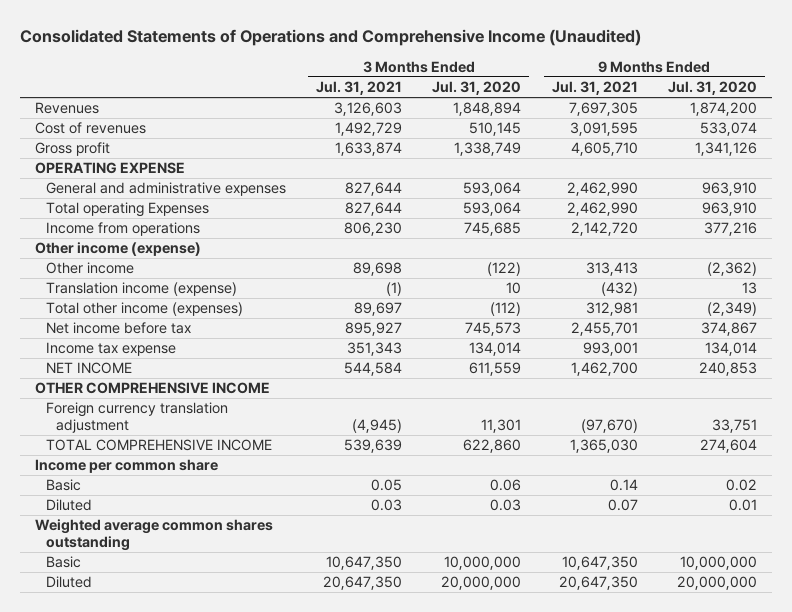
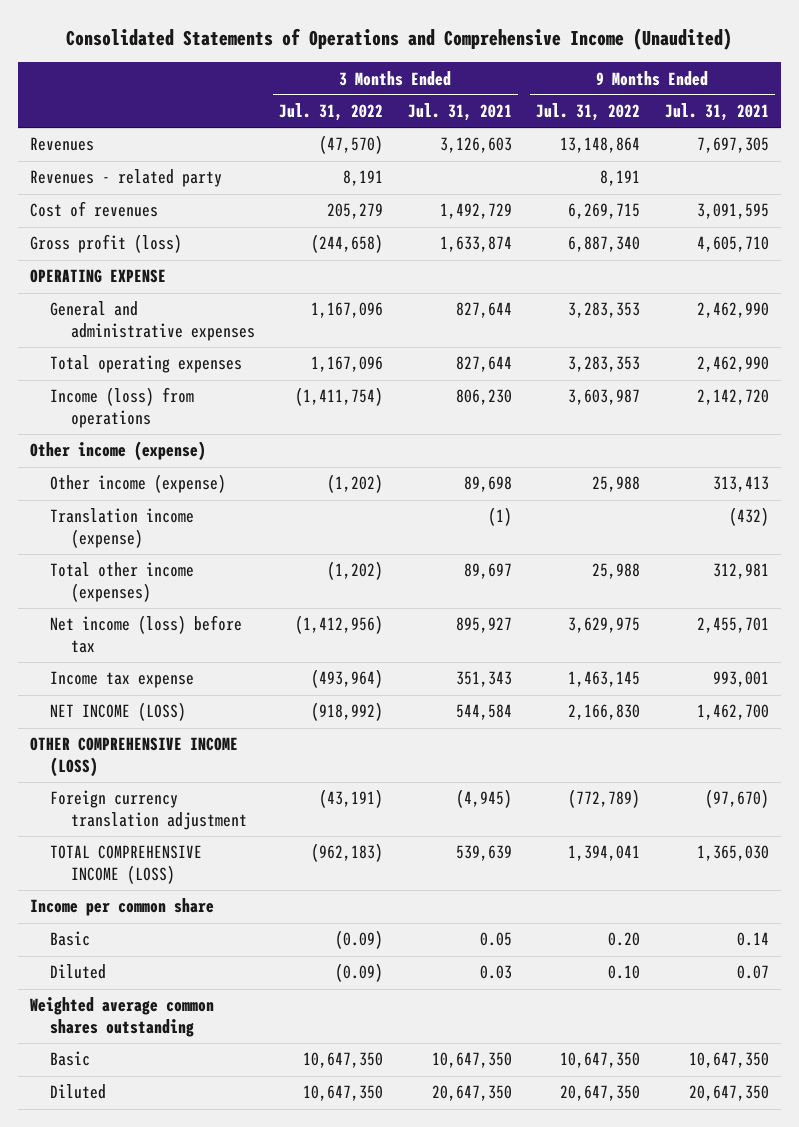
- | 3 Months Ended Jul. 31, 2021 | 3 Months Ended Jul. 31, 2020 | 9 Months Ended Jul. 31, 2021 | 9 Months Ended Jul. 31, 2020
+ | 3 Months Ended Jul. 31, 2022 | 3 Months Ended Jul. 31, 2021 | 9 Months Ended Jul. 31, 2022 | 9 Months Ended Jul. 31, 2021
+ Revenues - related party | 8,191 | | 8,191 |
- Gross profit | 1,633,874 | 1,338,749 | 4,605,710 | 1,341,126
+ Gross profit (loss) | (244,658) | 1,633,874 | 6,887,340 | 4,605,710
- Total operating Expenses | 827,644 | 593,064 | 2,462,990 | 963,910
- Income from operations | 806,230 | 745,685 | 2,142,720 | 377,216
+ Total operating expenses | 1,167,096 | 827,644 | 3,283,353 | 2,462,990
+ Income (loss) from operations | (1,411,754) | 806,230 | 3,603,987 | 2,142,720
- Other income | 89,698 | (122) | 313,413 | (2,362)
+ Other income (expense) | (1,202) | 89,698 | 25,988 | 313,413
- Net income before tax | 895,927 | 745,573 | 2,455,701 | 374,867
+ Net income (loss) before tax | (1,412,956) | 895,927 | 3,629,975 | 2,455,701
- NET INCOME | 544,584 | 611,559 | 1,462,700 | 240,853
- OTHER COMPREHENSIVE INCOME
+ NET INCOME (LOSS) | (918,992) | 544,584 | 2,166,830 | 1,462,700
+ OTHER COMPREHENSIVE INCOME (LOSS)
- TOTAL COMPREHENSIVE INCOME | 539,639 | 622,860 | 1,365,030 | 274,604
+ TOTAL COMPREHENSIVE INCOME (LOSS) | (962,183) | 539,639 | 1,394,041 | 1,365,030

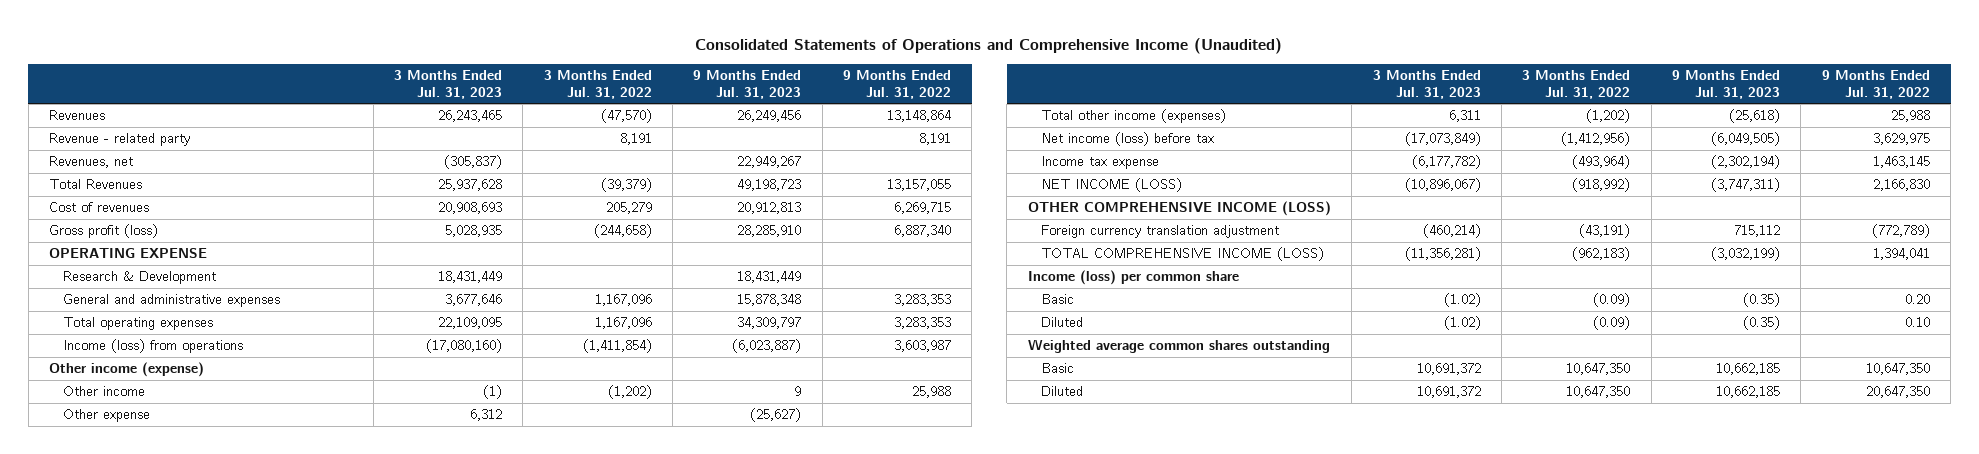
- | 3 Months Ended Jul. 31, 2022 | 3 Months Ended Jul. 31, 2021 | 9 Months Ended Jul. 31, 2022 | 9 Months Ended Jul. 31, 2021
+ | 3 Months Ended Jul. 31, 2023 | 3 Months Ended Jul. 31, 2022 | 9 Months Ended Jul. 31, 2023 | 9 Months Ended Jul. 31, 2022
- Revenues - related party | 8,191 | | 8,191 |
+ Revenue - related party | | 8,191 | | 8,191
+ Revenues, net | (305,837) | | 22,949,267 |
+ Total Revenues | 25,937,628 | (39,379) | 49,198,723 | 13,157,055
+ Research & Development | 18,431,449 | | 18,431,449 |
- Income (loss) from operations | (1,411,754) | 806,230 | 3,603,987 | 2,142,720
+ Income (loss) from operations | (17,080,160) | (1,411,854) | (6,023,887) | 3,603,987
- Other income (expense) | (1,202) | 89,698 | 25,988 | 313,413
- Translation income (expense) | | (1) | | (432)
+ Other income | (1) | (1,202) | 9 | 25,988
+ Other expense | 6,312 | | (25,627) |
- Income per common share
+ Income (loss) per common share

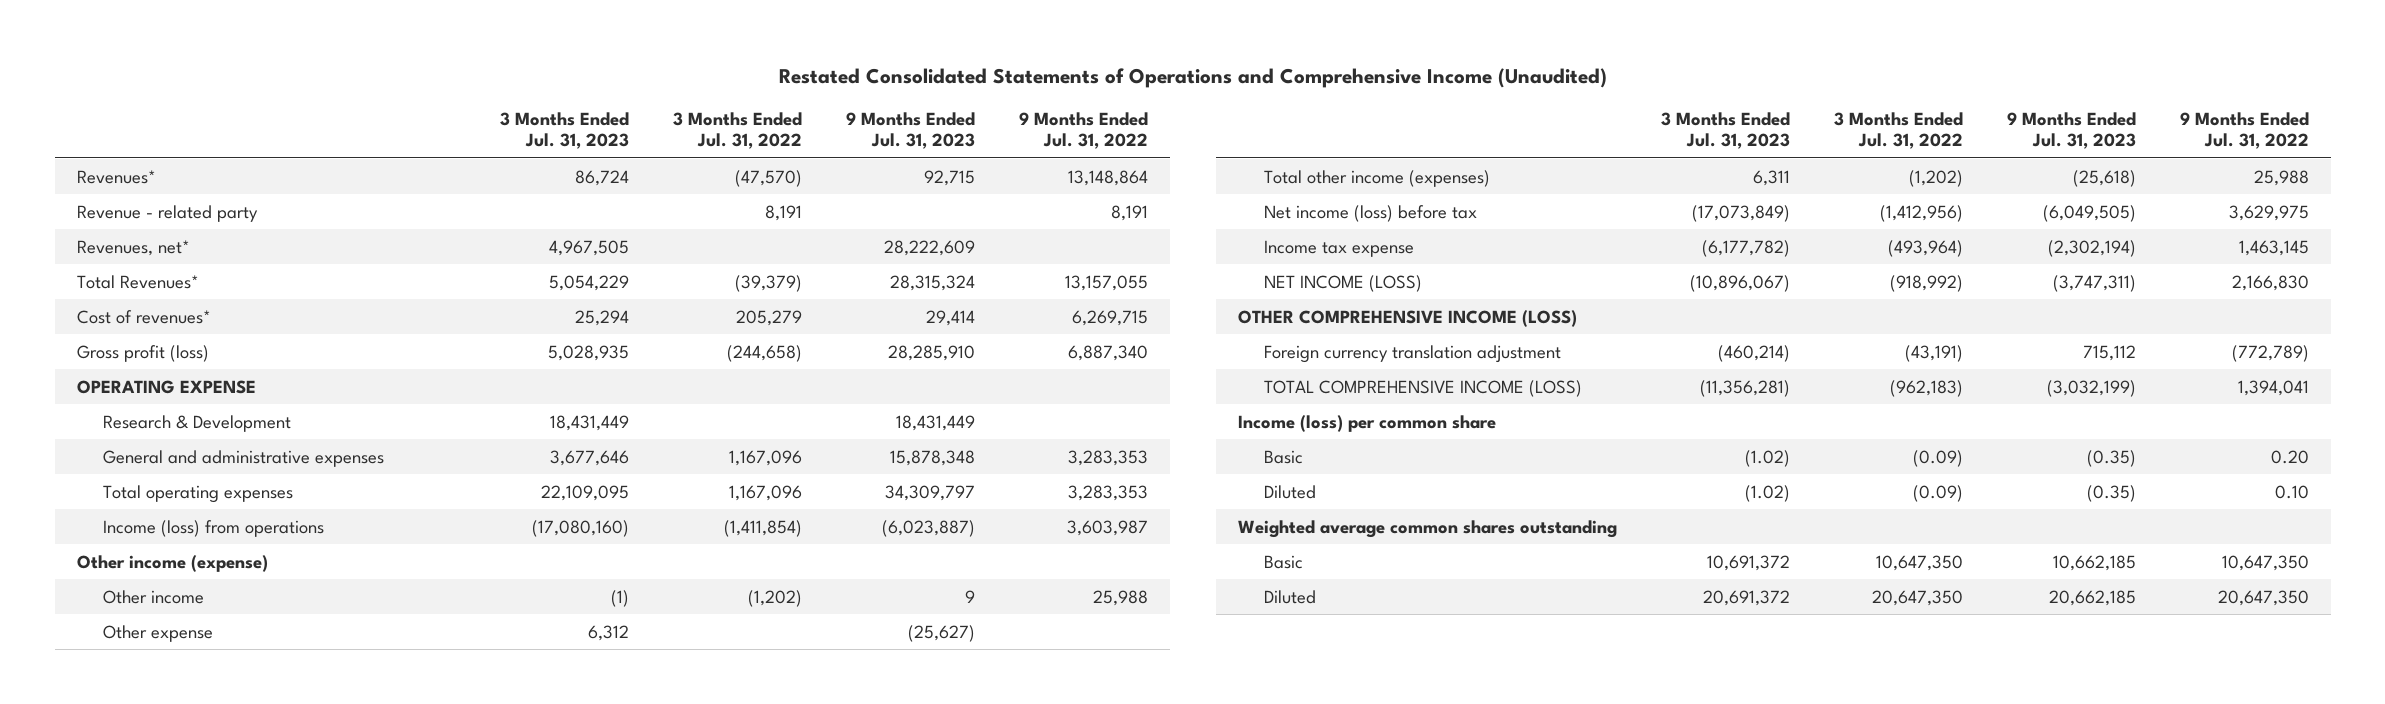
- Consolidated Statements of Operations and Comprehensive Income (Unaudited)
+ Restated Consolidated Statements of Operations and Comprehensive Income (Unaudited)
- Revenues | 26,243,465 | (47,570) | 26,249,456 | 13,148,864
+ Revenues* | 86,724 | (47,570) | 92,715 | 13,148,864
- Revenues, net | (305,837) | | 22,949,267 |
- Total Revenues | 25,937,628 | (39,379) | 49,198,723 | 13,157,055
- Cost of revenues | 20,908,693 | 205,279 | 20,912,813 | 6,269,715
+ Revenues, net* | 4,967,505 | | 28,222,609 |
+ Total Revenues* | 5,054,229 | (39,379) | 28,315,324 | 13,157,055
+ Cost of revenues* | 25,294 | 205,279 | 29,414 | 6,269,715
- Diluted | 10,691,372 | 10,647,350 | 10,662,185 | 20,647,350
+ Diluted | 20,691,372 | 20,647,350 | 20,662,185 | 20,647,350

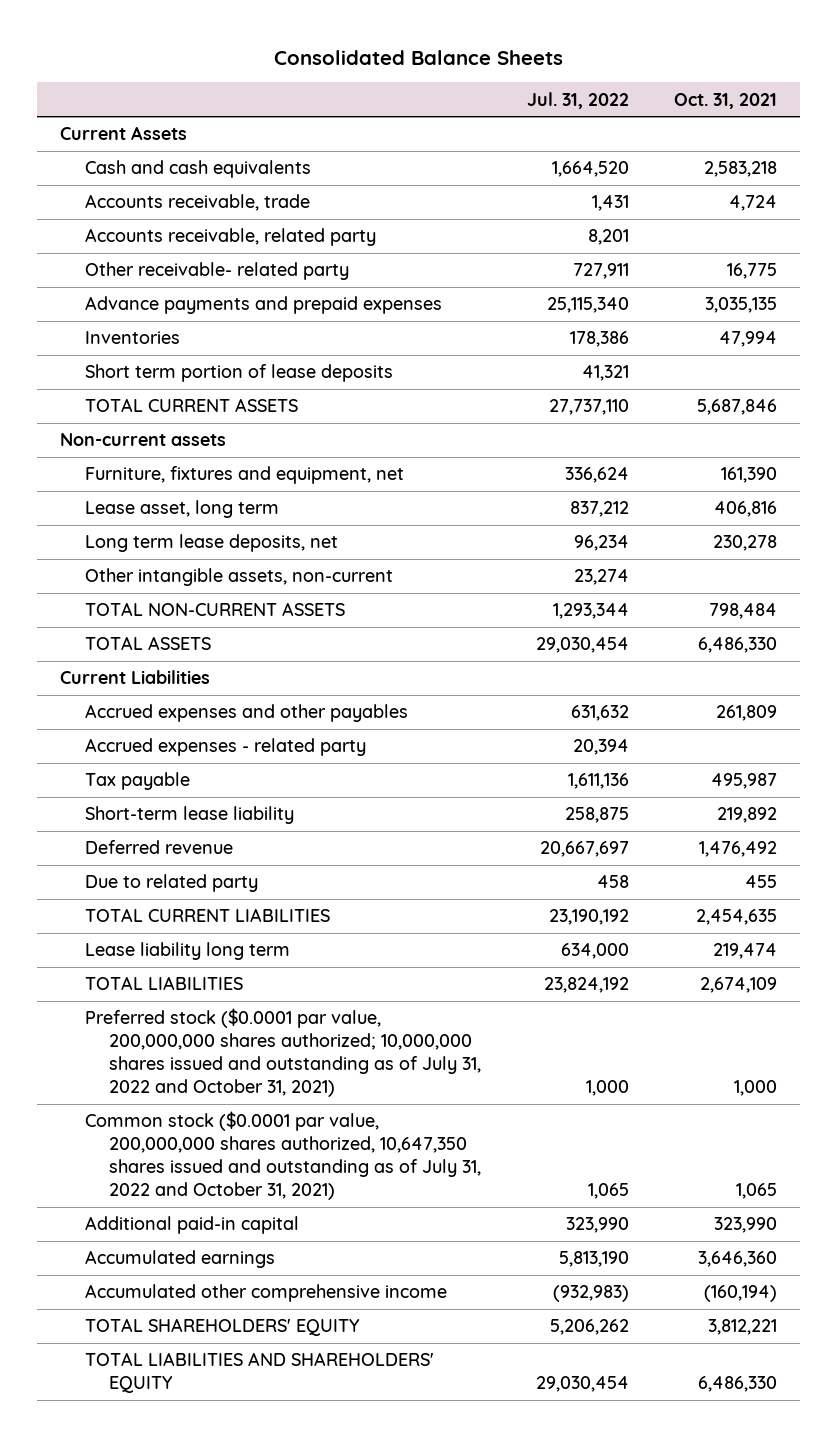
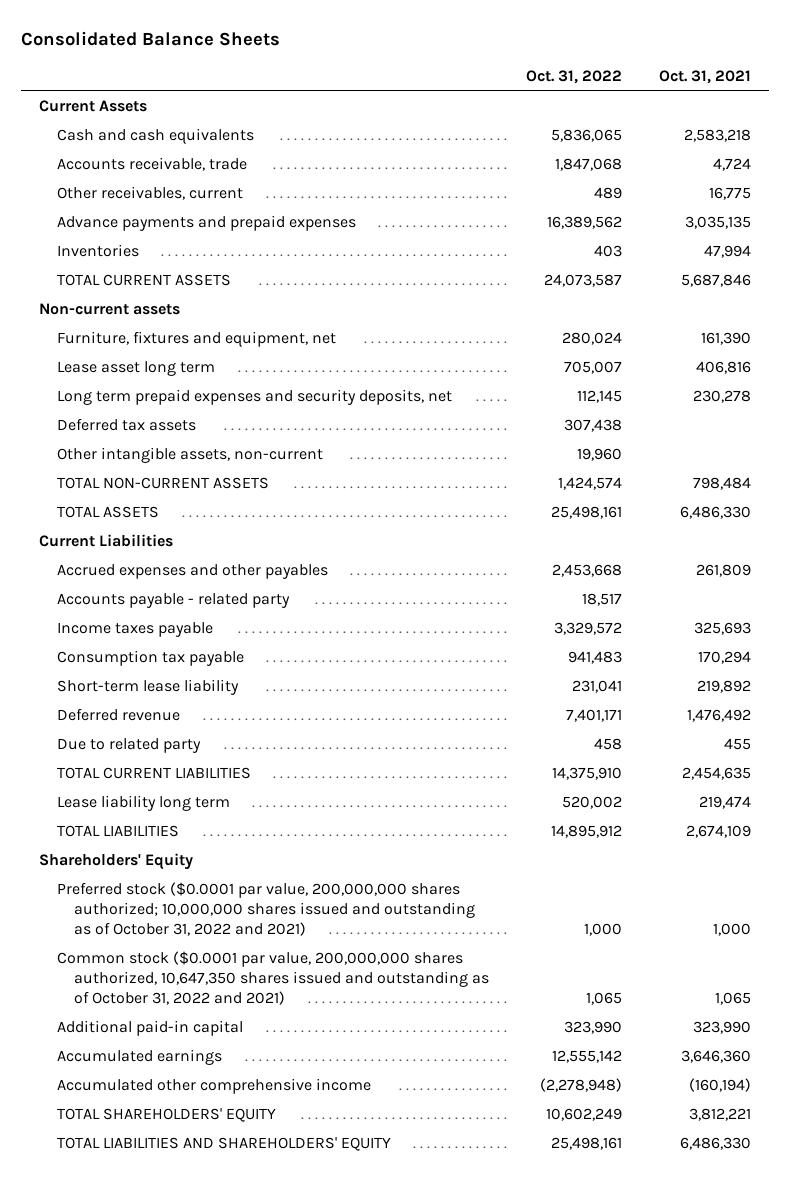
- | Jul. 31, 2022 | Oct. 31, 2021
+ | Oct. 31, 2022 | Oct. 31, 2021
- Accounts receivable, related party | 8,201 |
- Other receivable- related party | 727,911 | 16,775
+ Other receivables, current | 489 | 16,775
- Short term portion of lease deposits | 41,321 |
- Lease asset, long term | 837,212 | 406,816
- Long term lease deposits, net | 96,234 | 230,278
+ Lease asset long term | 705,007 | 406,816
+ Long term prepaid expenses and security deposits, net | 112,145 | 230,278
+ Deferred tax assets | 307,438 |
- Accrued expenses - related party | 20,394 |
- Tax payable | 1,611,136 | 495,987
+ Accounts payable - related party | 18,517 |
+ Income taxes payable | 3,329,572 | 325,693
+ Consumption tax payable | 941,483 | 170,294
- Preferred stock ($0.0001 par value, 200,000,000 shares authorized; 10,000,000 shares issued and outstanding as of July 31, 2022 and October 31, 2021) | 1,000 | 1,000
- Common stock ($0.0001 par value, 200,000,000 shares authorized, 10,647,350 shares issued and outstanding as of July 31, 2022 and October 31, 2021) | 1,065 | 1,065
+ Shareholders' Equity
+ Preferred stock ($0.0001 par value, 200,000,000 shares authorized; 10,000,000 shares issued and outstanding as of October 31, 2022 and 2021) | 1,000 | 1,000
+ Common stock ($0.0001 par value, 200,000,000 shares authorized, 10,647,350 shares issued and outstanding as of October 31, 2022 and 2021) | 1,065 | 1,065

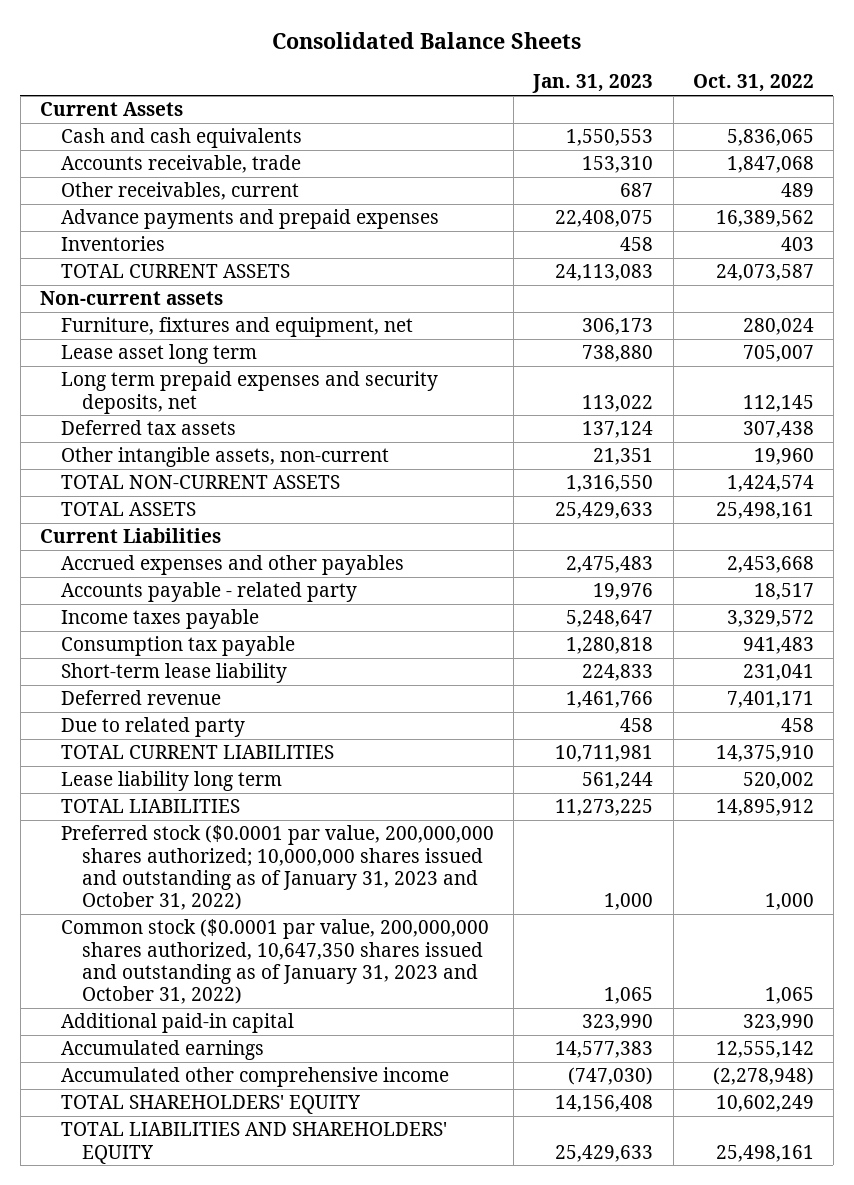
- | Oct. 31, 2022 | Oct. 31, 2021
+ | Jan. 31, 2023 | Oct. 31, 2022
- Shareholders' Equity
- Preferred stock ($0.0001 par value, 200,000,000 shares authorized; 10,000,000 shares issued and outstanding as of October 31, 2022 and 2021) | 1,000 | 1,000
- Common stock ($0.0001 par value, 200,000,000 shares authorized, 10,647,350 shares issued and outstanding as of October 31, 2022 and 2021) | 1,065 | 1,065
+ Preferred stock ($0.0001 par value, 200,000,000 shares authorized; 10,000,000 shares issued and outstanding as of January 31, 2023 and October 31, 2022) | 1,000 | 1,000
+ Common stock ($0.0001 par value, 200,000,000 shares authorized, 10,647,350 shares issued and outstanding as of January 31, 2023 and October 31, 2022) | 1,065 | 1,065

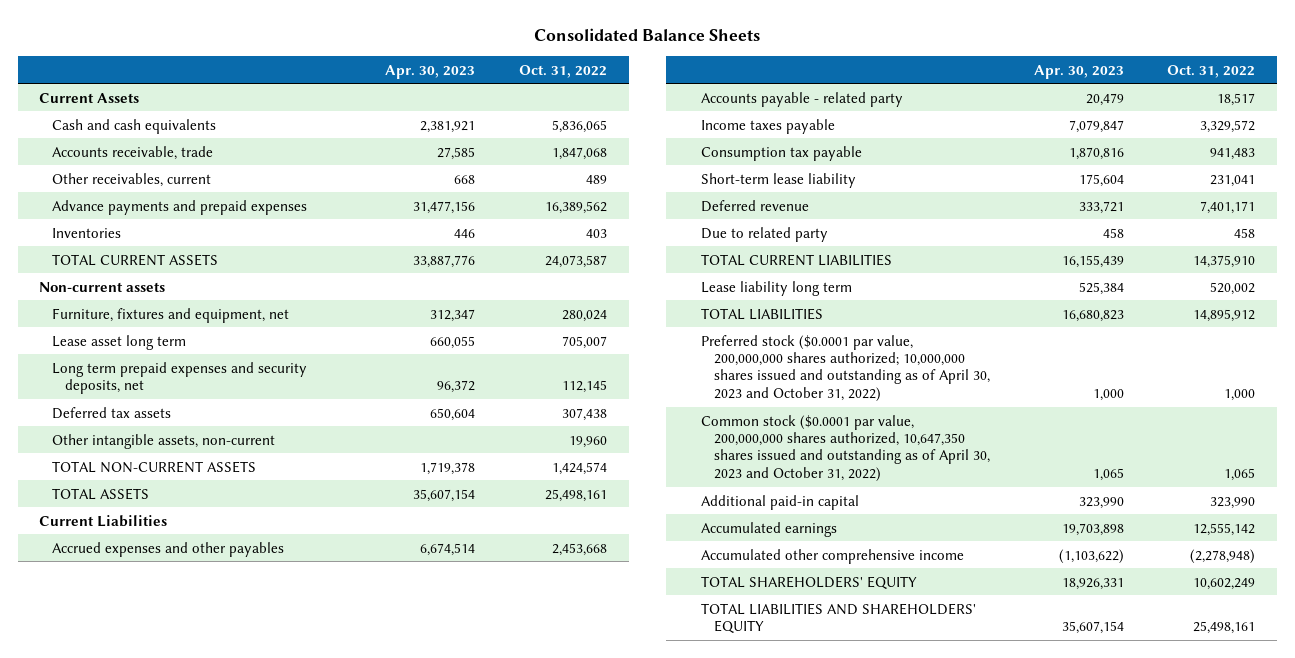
- | Jan. 31, 2023 | Oct. 31, 2022
+ | Apr. 30, 2023 | Oct. 31, 2022
- Preferred stock ($0.0001 par value, 200,000,000 shares authorized; 10,000,000 shares issued and outstanding as of January 31, 2023 and October 31, 2022) | 1,000 | 1,000
- Common stock ($0.0001 par value, 200,000,000 shares authorized, 10,647,350 shares issued and outstanding as of January 31, 2023 and October 31, 2022) | 1,065 | 1,065
+ Preferred stock ($0.0001 par value, 200,000,000 shares authorized; 10,000,000 shares issued and outstanding as of April 30, 2023 and October 31, 2022) | 1,000 | 1,000
+ Common stock ($0.0001 par value, 200,000,000 shares authorized, 10,647,350 shares issued and outstanding as of April 30, 2023 and October 31, 2022) | 1,065 | 1,065

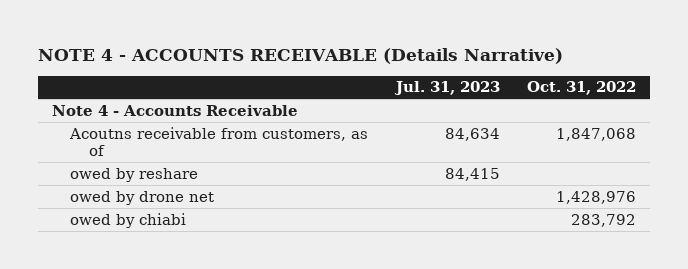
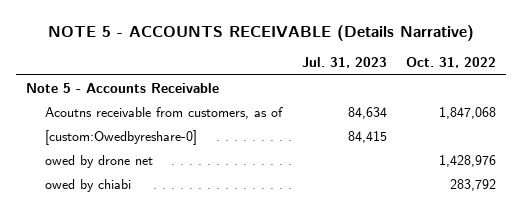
- NOTE 4 - ACCOUNTS RECEIVABLE (Details Narrative)
+ NOTE 5 - ACCOUNTS RECEIVABLE (Details Narrative)
- Note 4 - Accounts Receivable
+ Note 5 - Accounts Receivable
- owed by reshare | 84,415 |
+ [custom:Owedbyreshare-0] | 84,415 |

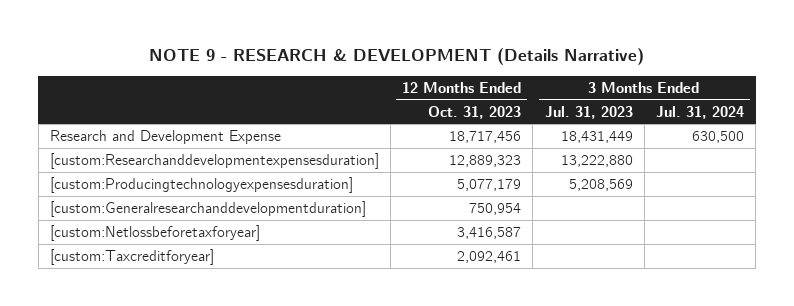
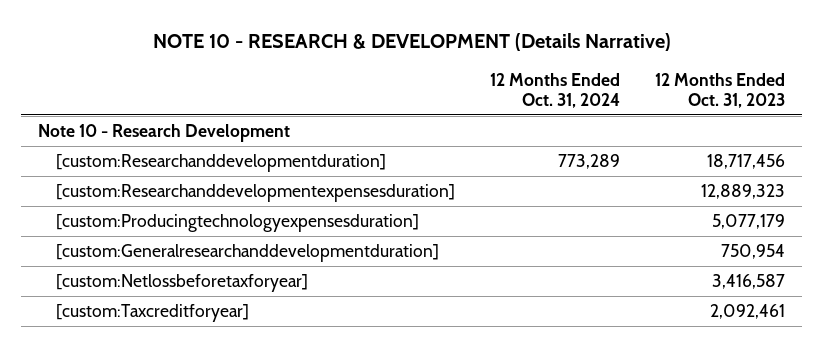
- NOTE 9 - RESEARCH & DEVELOPMENT (Details Narrative)
+ NOTE 10 - RESEARCH & DEVELOPMENT (Details Narrative)
- | 12 Months Ended Oct. 31, 2023 | 3 Months Ended Jul. 31, 2023 | 3 Months Ended Jul. 31, 2024
+ | 12 Months Ended Oct. 31, 2024 | 12 Months Ended Oct. 31, 2023
- Research and Development Expense | 18,717,456 | 18,431,449 | 630,500
+ Note 10 - Research Development
+ [custom:Researchanddevelopmentduration] | 773,289 | 18,717,456

